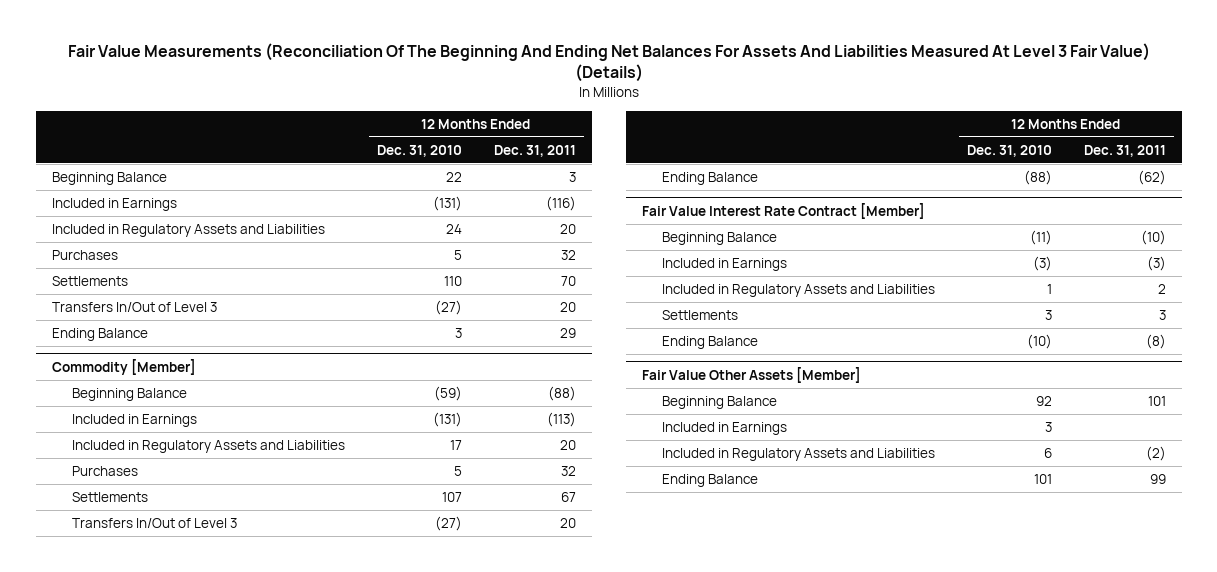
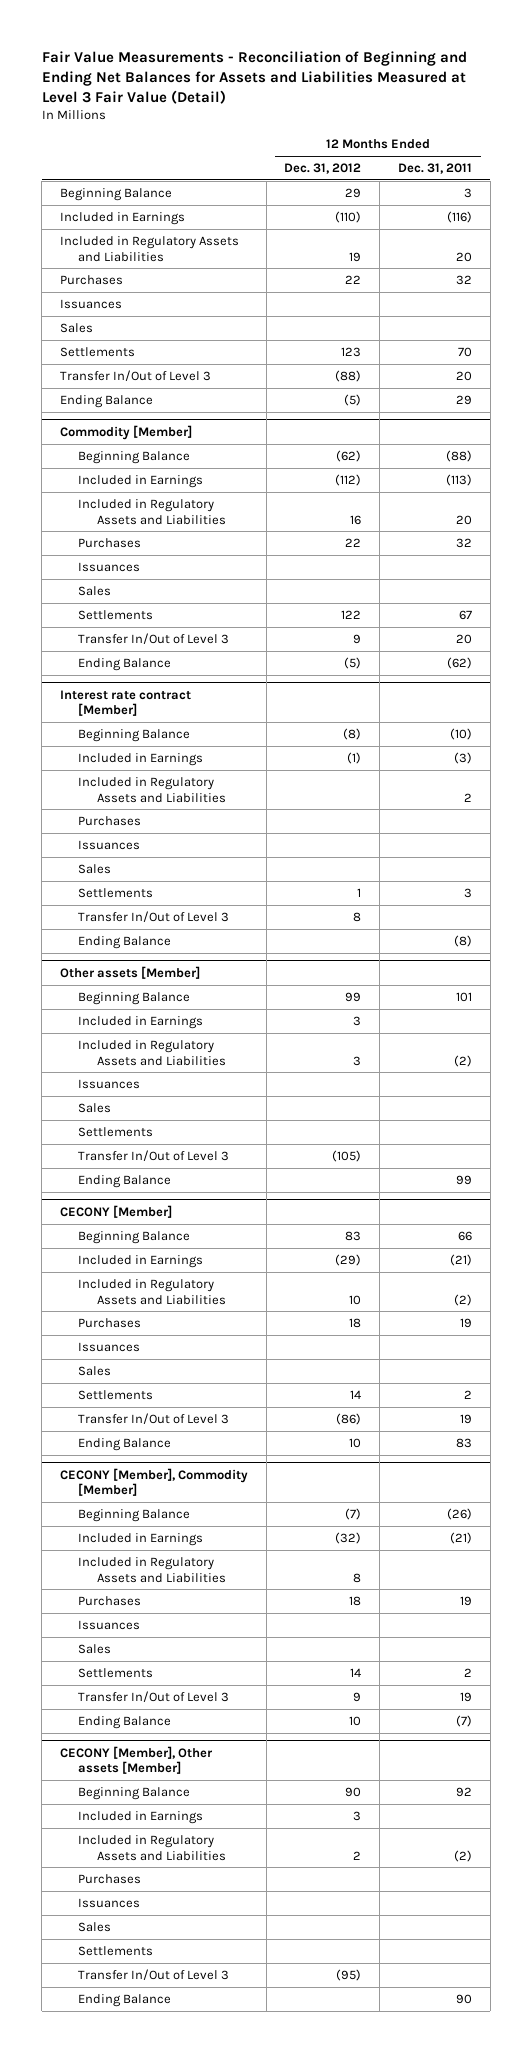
- Fair Value Measurements (Reconciliation Of The Beginning And Ending Net Balances For Assets And Liabilities Measured At Level 3 Fair Value) (Details)
+ Fair Value Measurements - Reconciliation of Beginning and Ending Net Balances for Assets and Liabilities Measured at Level 3 Fair Value (Detail)
- | 12 Months Ended Dec. 31, 2010 | 12 Months Ended Dec. 31, 2011
+ | 12 Months Ended Dec. 31, 2012 | 12 Months Ended Dec. 31, 2011
+ Issuances
+ Sales
- Transfers In/Out of Level 3 | (27) | 20
+ Transfer In/Out of Level 3 | (88) | 20
@ Commodity [Member]
+ Issuances
+ Sales
- Transfers In/Out of Level 3 | (27) | 20
+ Transfer In/Out of Level 3 | 9 | 20
- Fair Value Interest Rate Contract [Member]
+ Interest rate contract [Member]
+ Purchases
+ Issuances
+ Sales
+ Transfer In/Out of Level 3 | 8 |
- Fair Value Other Assets [Member]
+ Other assets [Member]
+ Issuances
+ Sales
+ Settlements
+ Transfer In/Out of Level 3 | (105) |
+ CECONY [Member]
+ Beginning Balance | 83 | 66
+ Included in Earnings | (29) | (21)
+ Included in Regulatory Assets and Liabilities | 10 | (2)
+ Purchases | 18 | 19
+ Issuances
+ Sales
+ Settlements | 14 | 2
+ Transfer In/Out of Level 3 | (86) | 19
+ Ending Balance | 10 | 83
+ CECONY [Member], Commodity [Member]
+ Beginning Balance | (7) | (26)
+ Included in Earnings | (32) | (21)
+ Included in Regulatory Assets and Liabilities | 8 |
+ Purchases | 18 | 19
+ Issuances
+ Sales
+ Settlements | 14 | 2
+ Transfer In/Out of Level 3 | 9 | 19
+ Ending Balance | 10 | (7)
+ CECONY [Member], Other assets [Member]
+ Beginning Balance | 90 | 92
+ Included in Earnings | 3 |
+ Included in Regulatory Assets and Liabilities | 2 | (2)
+ Purchases
+ Issuances
+ Sales
+ Settlements
+ Transfer In/Out of Level 3 | (95) |
+ Ending Balance | | 90

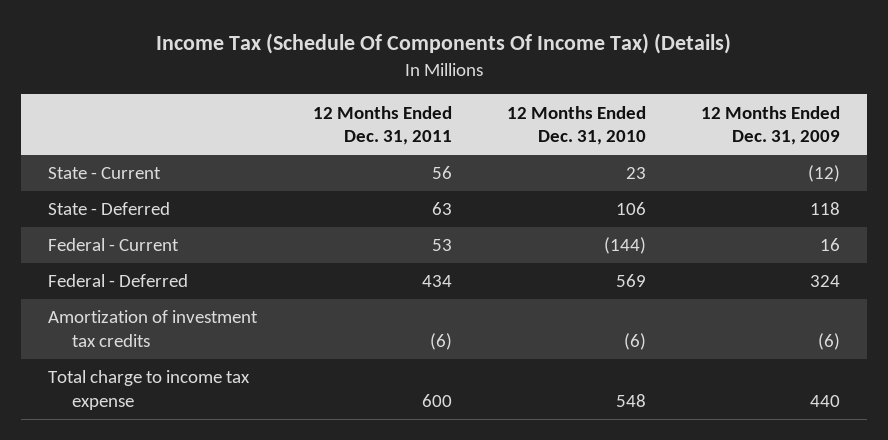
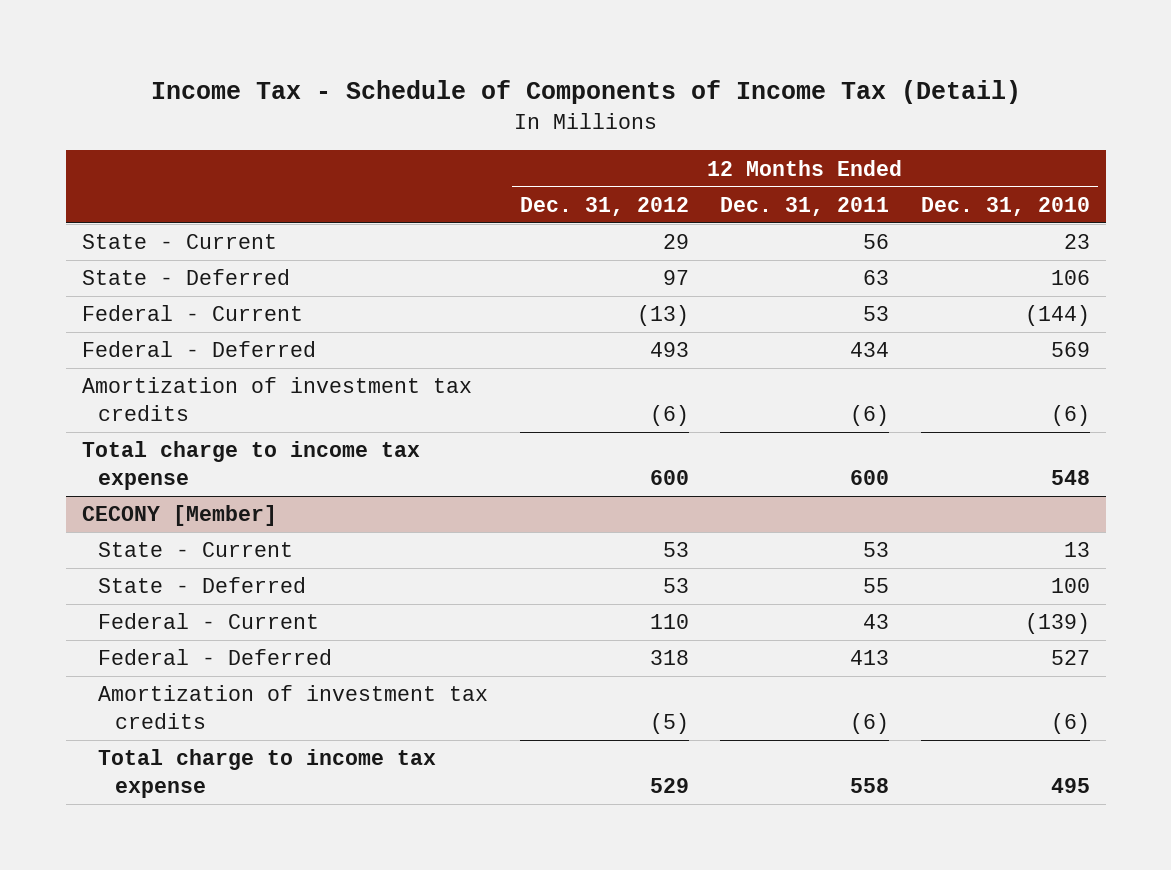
- Income Tax (Schedule Of Components Of Income Tax) (Details)
+ Income Tax - Schedule of Components of Income Tax (Detail)
- | 12 Months Ended Dec. 31, 2011 | 12 Months Ended Dec. 31, 2010 | 12 Months Ended Dec. 31, 2009
+ | 12 Months Ended Dec. 31, 2012 | 12 Months Ended Dec. 31, 2011 | 12 Months Ended Dec. 31, 2010
+ CECONY [Member]
+ State - Current | 53 | 53 | 13
+ State - Deferred | 53 | 55 | 100
+ Federal - Current | 110 | 43 | (139)
+ Federal - Deferred | 318 | 413 | 527
+ Amortization of investment tax credits | (5) | (6) | (6)
+ Total charge to income tax expense | 529 | 558 | 495

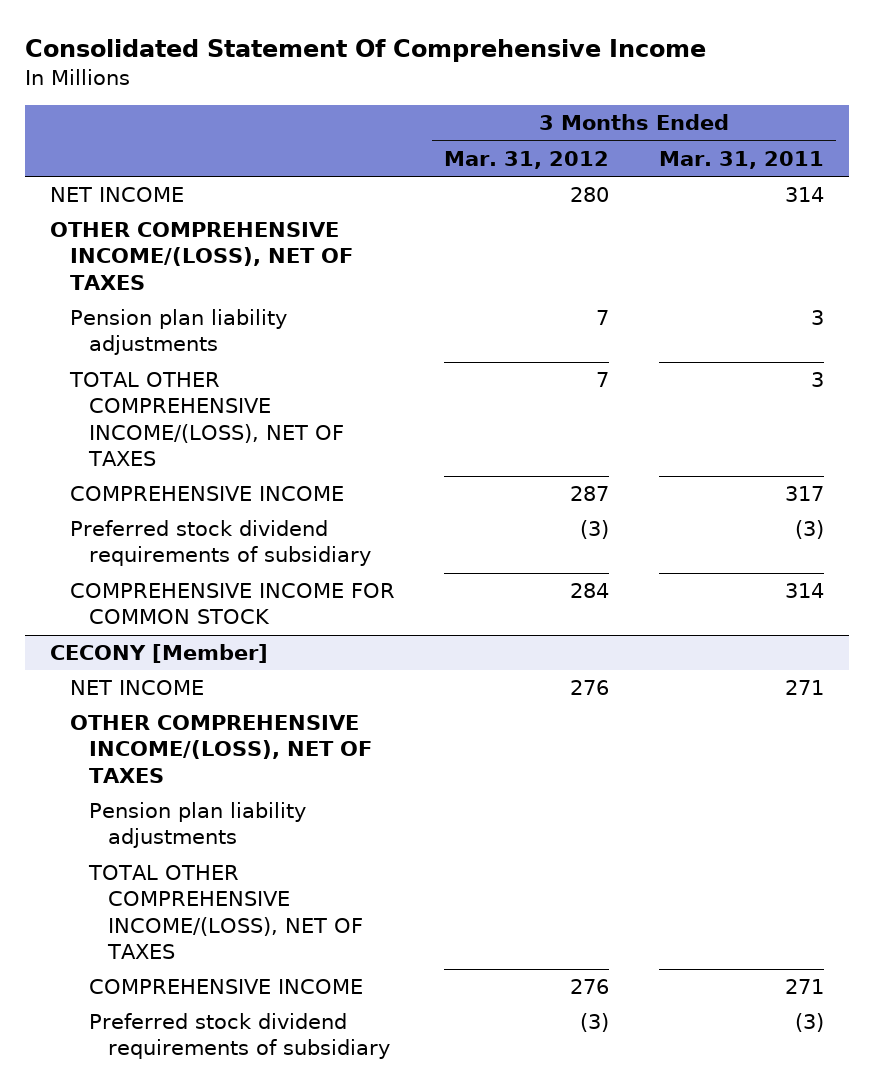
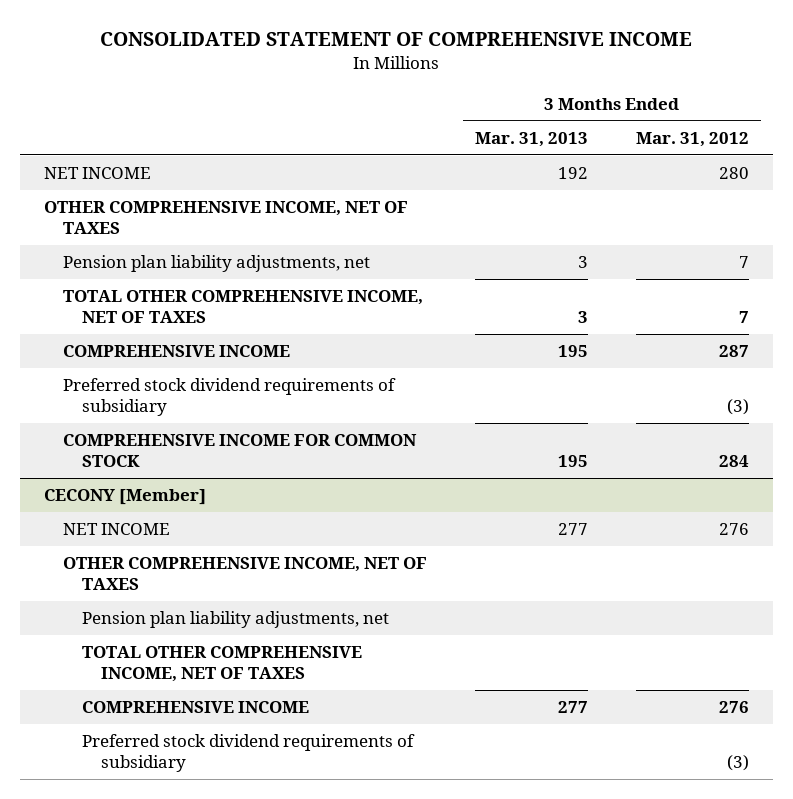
- Consolidated Statement Of Comprehensive Income
+ CONSOLIDATED STATEMENT OF COMPREHENSIVE INCOME
- | 3 Months Ended Mar. 31, 2012 | 3 Months Ended Mar. 31, 2011
+ | 3 Months Ended Mar. 31, 2013 | 3 Months Ended Mar. 31, 2012
- OTHER COMPREHENSIVE INCOME/(LOSS), NET OF TAXES
- Pension plan liability adjustments | 7 | 3
- TOTAL OTHER COMPREHENSIVE INCOME/(LOSS), NET OF TAXES | 7 | 3
+ OTHER COMPREHENSIVE INCOME, NET OF TAXES
+ Pension plan liability adjustments, net | 3 | 7
+ TOTAL OTHER COMPREHENSIVE INCOME, NET OF TAXES | 3 | 7
@ CECONY [Member]
- OTHER COMPREHENSIVE INCOME/(LOSS), NET OF TAXES
- Pension plan liability adjustments
- TOTAL OTHER COMPREHENSIVE INCOME/(LOSS), NET OF TAXES
+ OTHER COMPREHENSIVE INCOME, NET OF TAXES
+ Pension plan liability adjustments, net
+ TOTAL OTHER COMPREHENSIVE INCOME, NET OF TAXES

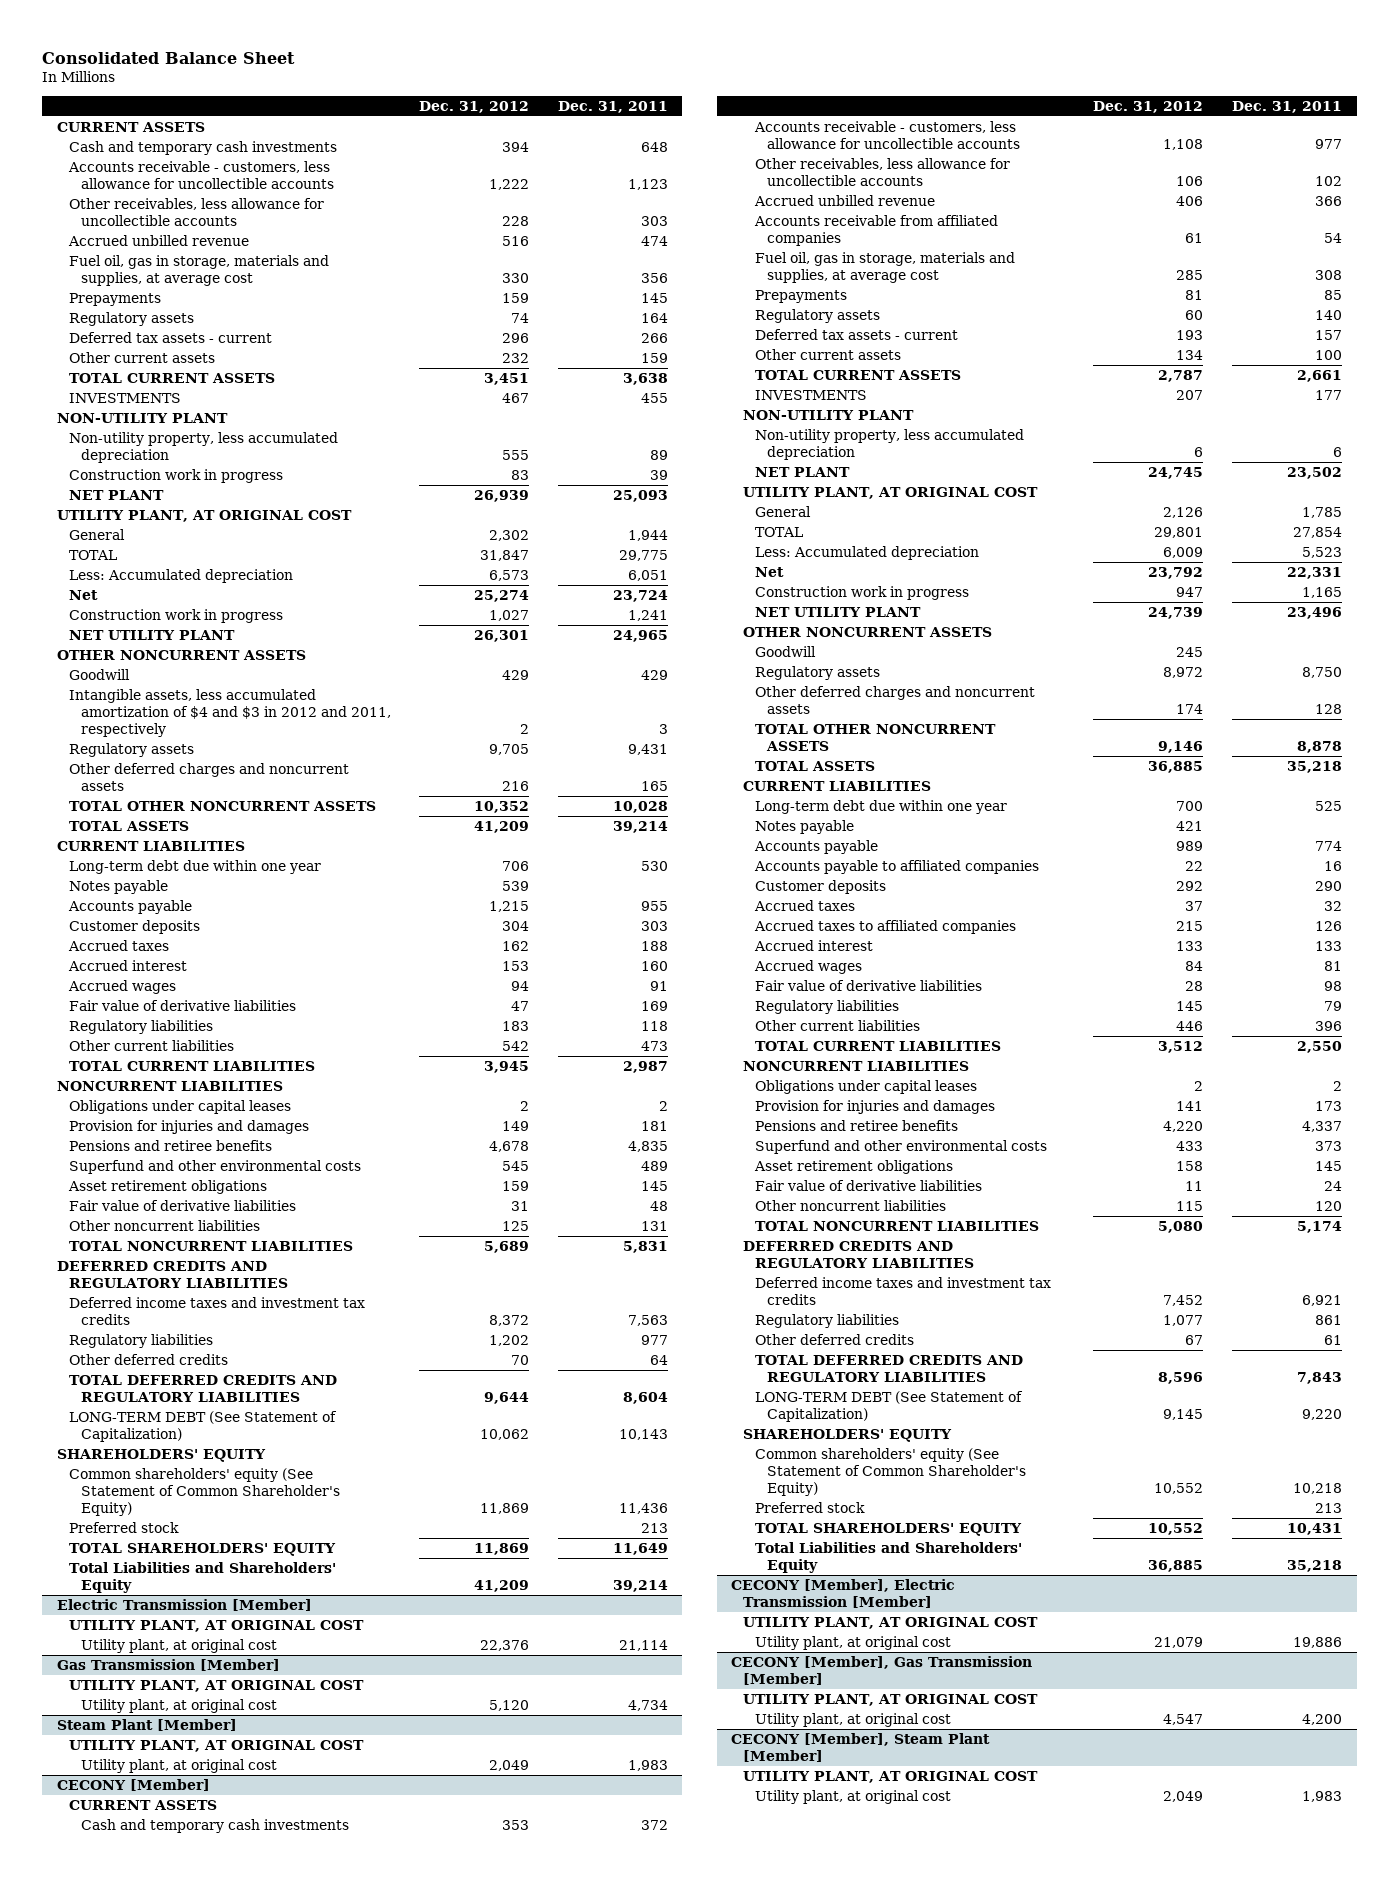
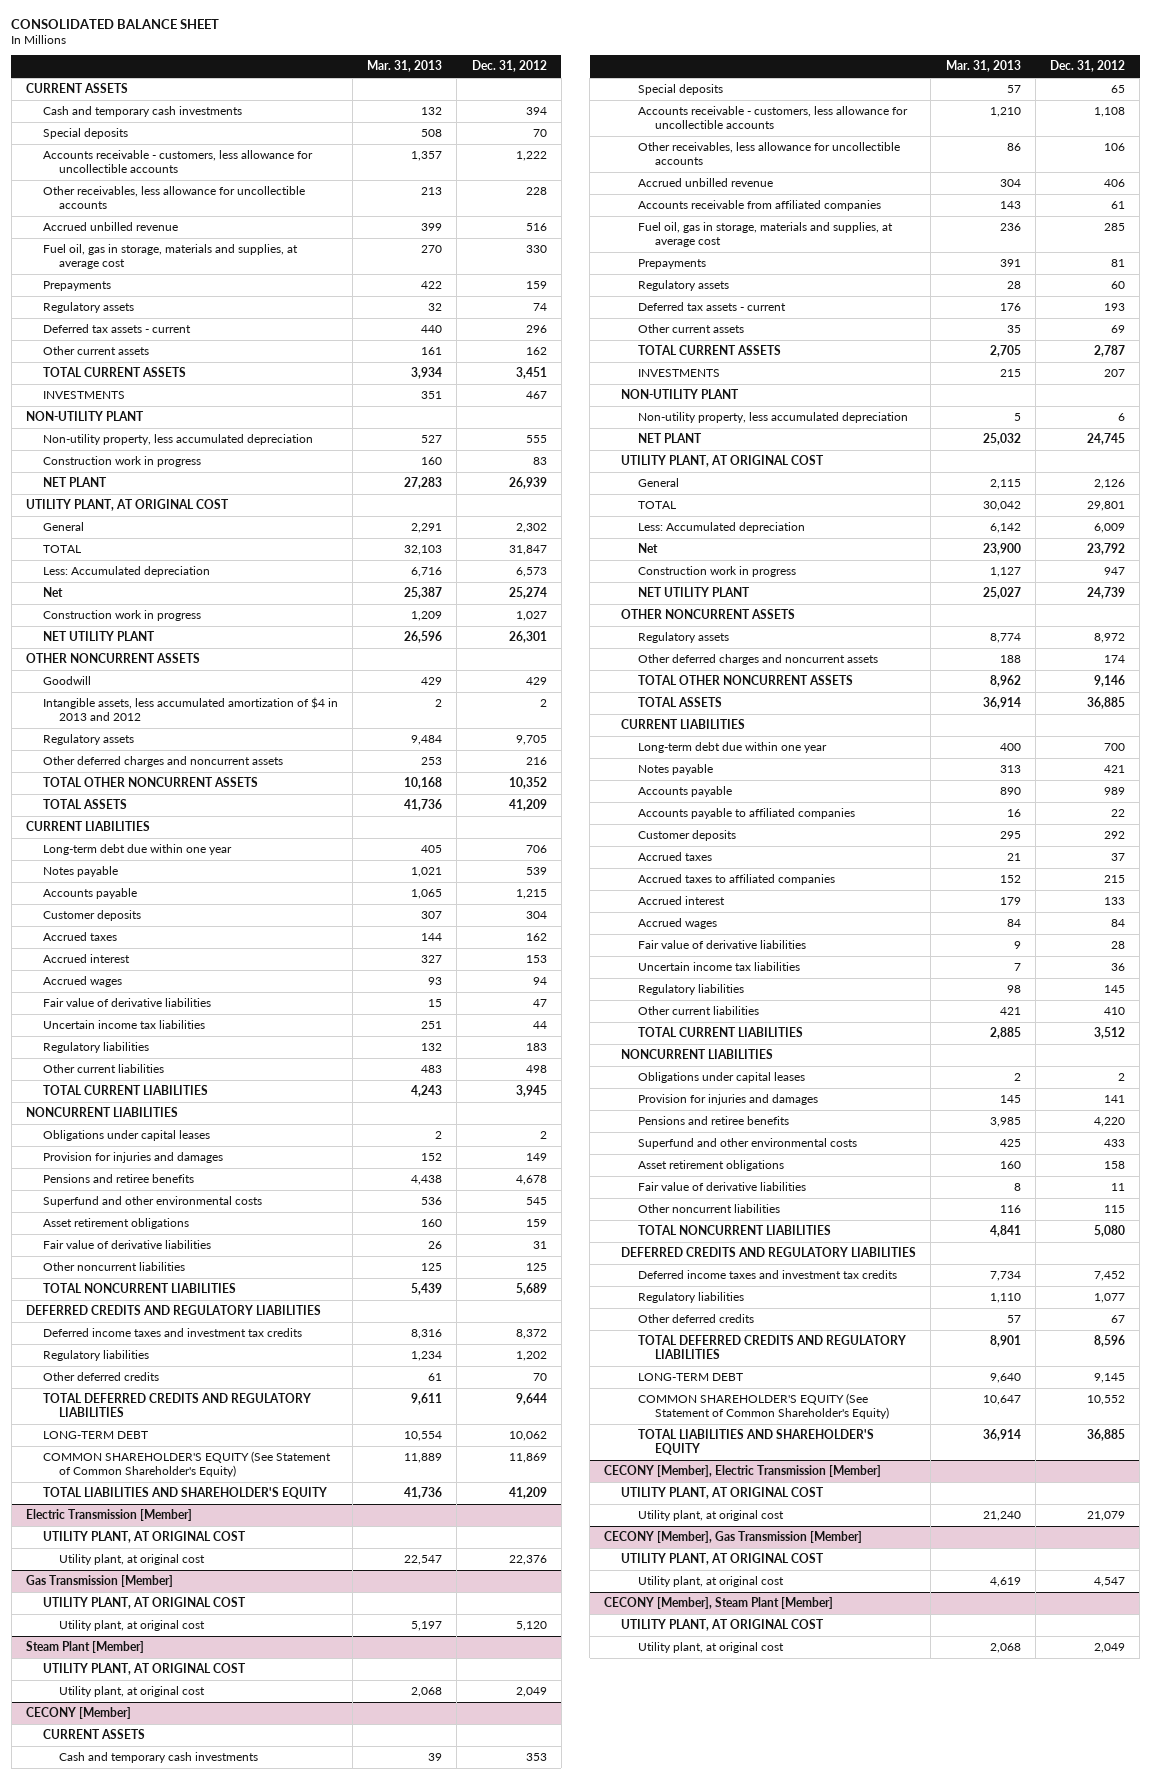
- Consolidated Balance Sheet
+ CONSOLIDATED BALANCE SHEET
- | Dec. 31, 2012 | Dec. 31, 2011
+ | Mar. 31, 2013 | Dec. 31, 2012
+ Special deposits | 508 | 70
- Other current assets | 232 | 159
+ Other current assets | 161 | 162
- Intangible assets, less accumulated amortization of $4 and $3 in 2012 and 2011, respectively | 2 | 3
+ Intangible assets, less accumulated amortization of $4 in 2013 and 2012 | 2 | 2
+ Uncertain income tax liabilities | 251 | 44
- Other current liabilities | 542 | 473
+ Other current liabilities | 483 | 498
- LONG-TERM DEBT (See Statement of Capitalization) | 10,062 | 10,143
- SHAREHOLDERS' EQUITY
- Common shareholders' equity (See Statement of Common Shareholder's Equity) | 11,869 | 11,436
- Preferred stock | | 213
- TOTAL SHAREHOLDERS' EQUITY | 11,869 | 11,649
- Total Liabilities and Shareholders' Equity | 41,209 | 39,214
+ LONG-TERM DEBT | 10,554 | 10,062
+ COMMON SHAREHOLDER'S EQUITY (See Statement of Common Shareholder's Equity) | 11,889 | 11,869
+ TOTAL LIABILITIES AND SHAREHOLDER'S EQUITY | 41,736 | 41,209
@ CECONY [Member]
+ Special deposits | 57 | 65
- Other current assets | 134 | 100
+ Other current assets | 35 | 69
- Goodwill | 245 |
+ Uncertain income tax liabilities | 7 | 36
- Other current liabilities | 446 | 396
+ Other current liabilities | 421 | 410
- LONG-TERM DEBT (See Statement of Capitalization) | 9,145 | 9,220
- SHAREHOLDERS' EQUITY
- Common shareholders' equity (See Statement of Common Shareholder's Equity) | 10,552 | 10,218
- Preferred stock | | 213
- TOTAL SHAREHOLDERS' EQUITY | 10,552 | 10,431
- Total Liabilities and Shareholders' Equity | 36,885 | 35,218
+ LONG-TERM DEBT | 9,640 | 9,145
+ COMMON SHAREHOLDER'S EQUITY (See Statement of Common Shareholder's Equity) | 10,647 | 10,552
+ TOTAL LIABILITIES AND SHAREHOLDER'S EQUITY | 36,914 | 36,885

